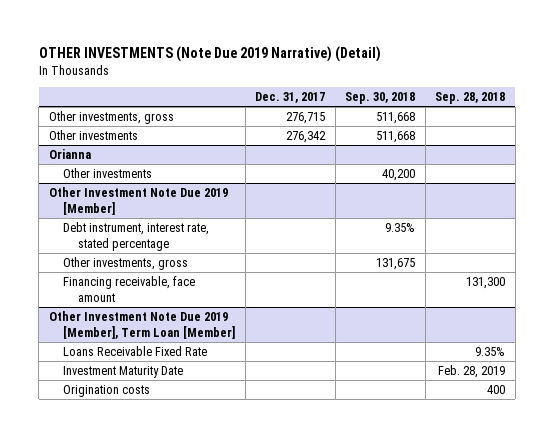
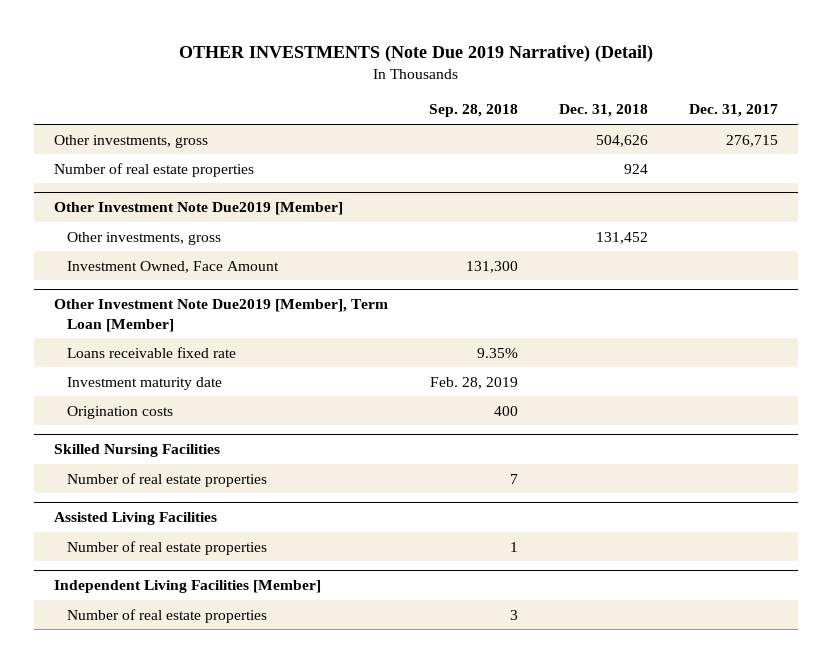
- | Dec. 31, 2017 | Sep. 30, 2018 | Sep. 28, 2018
+ | Sep. 28, 2018 | Dec. 31, 2018 | Dec. 31, 2017
- Other investments | 276,342 | 511,668 |
- Orianna
- Other investments | | 40,200 |
- Other Investment Note Due 2019 [Member]
- Debt instrument, interest rate, stated percentage | | 9.35% |
+ Number of real estate properties | | 924 |
+ Other Investment Note Due2019 [Member]
- Financing receivable, face amount | | | 131,300
- Other Investment Note Due 2019 [Member], Term Loan [Member]
- Loans Receivable Fixed Rate | | | 9.35%
- Investment Maturity Date | | | Feb. 28, 2019
+ Investment Owned, Face Amount | 131,300 | |
+ Other Investment Note Due2019 [Member], Term Loan [Member]
+ Loans receivable fixed rate | 9.35% | |
+ Investment maturity date | Feb. 28, 2019 | |
+ Skilled Nursing Facilities
+ Number of real estate properties | 7 | |
+ Assisted Living Facilities
+ Number of real estate properties | 1 | |
+ Independent Living Facilities [Member]
+ Number of real estate properties | 3 | |

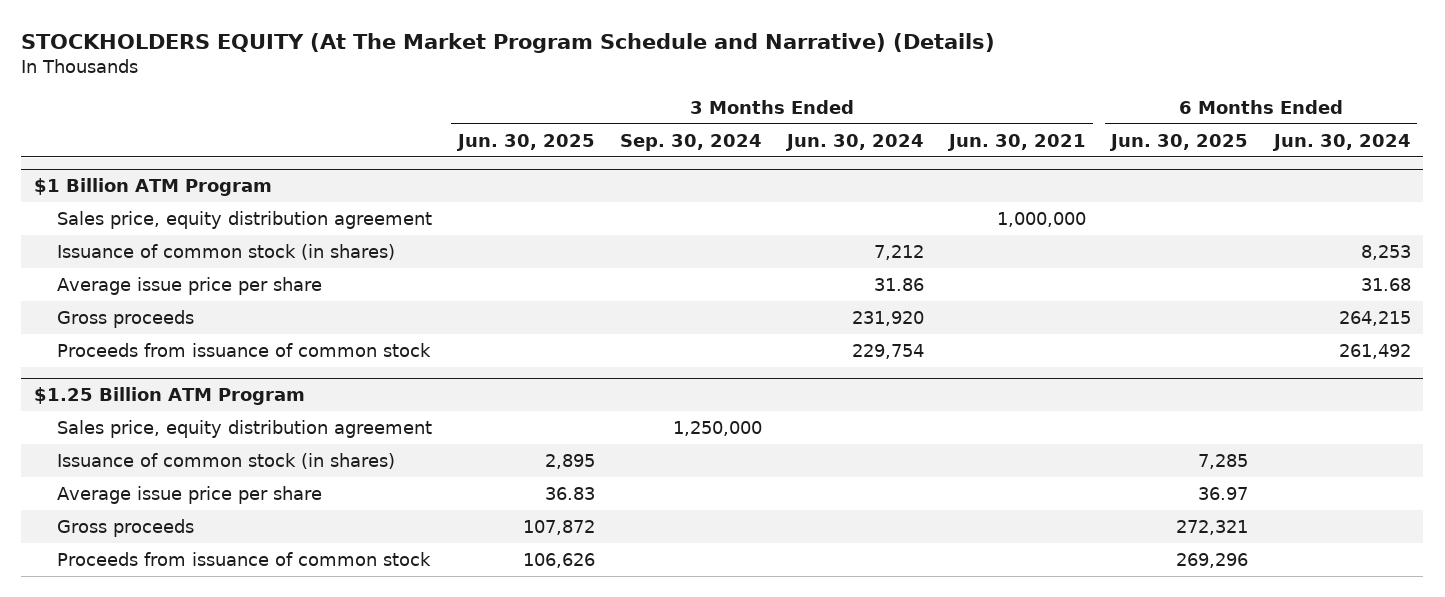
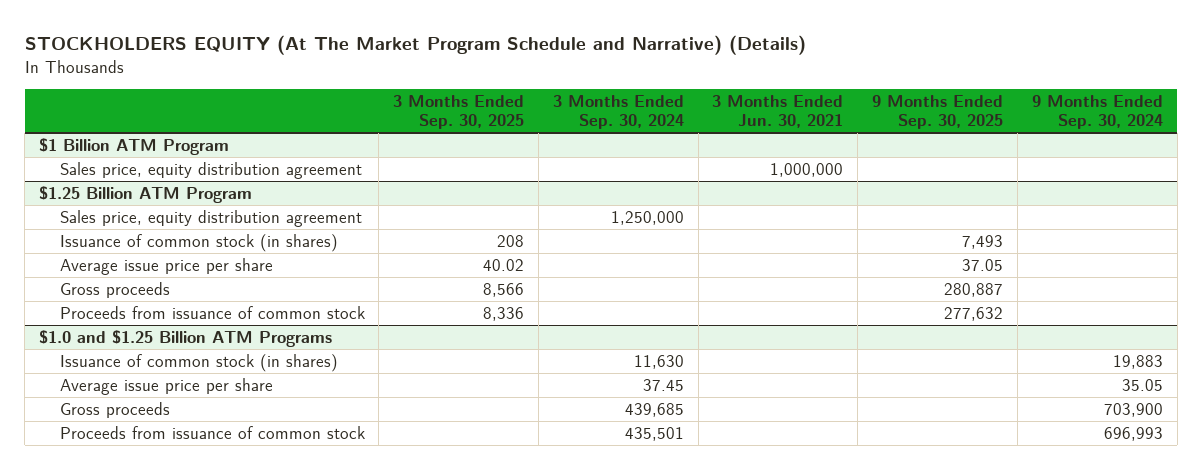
- | 3 Months Ended Jun. 30, 2025 | 3 Months Ended Sep. 30, 2024 | 3 Months Ended Jun. 30, 2024 | 3 Months Ended Jun. 30, 2021 | 6 Months Ended Jun. 30, 2025 | 6 Months Ended Jun. 30, 2024
+ | 3 Months Ended Sep. 30, 2025 | 3 Months Ended Sep. 30, 2024 | 3 Months Ended Jun. 30, 2021 | 9 Months Ended Sep. 30, 2025 | 9 Months Ended Sep. 30, 2024
@ $1 Billion ATM Program
- Issuance of common stock (in shares) | | | 7,212 | | | 8,253
- Average issue price per share | | | 31.86 | | | 31.68
- Gross proceeds | | | 231,920 | | | 264,215
- Proceeds from issuance of common stock | | | 229,754 | | | 261,492
+ $1.0 and $1.25 Billion ATM Programs
+ Issuance of common stock (in shares) | | 11,630 | | | 19,883
+ Average issue price per share | | 37.45 | | | 35.05
+ Gross proceeds | | 439,685 | | | 703,900
+ Proceeds from issuance of common stock | | 435,501 | | | 696,993

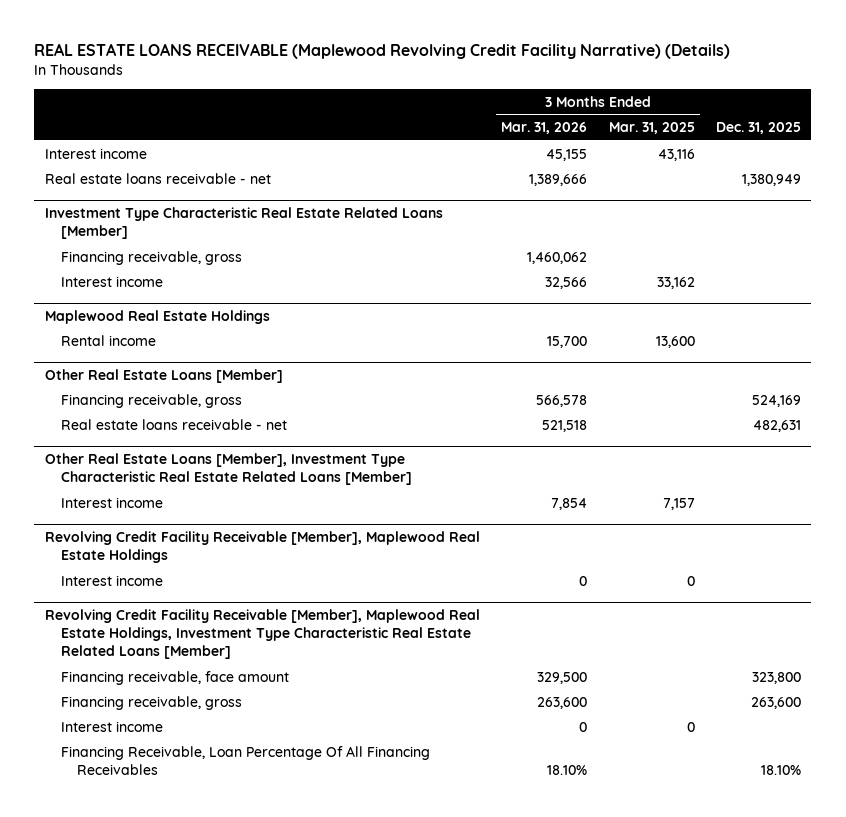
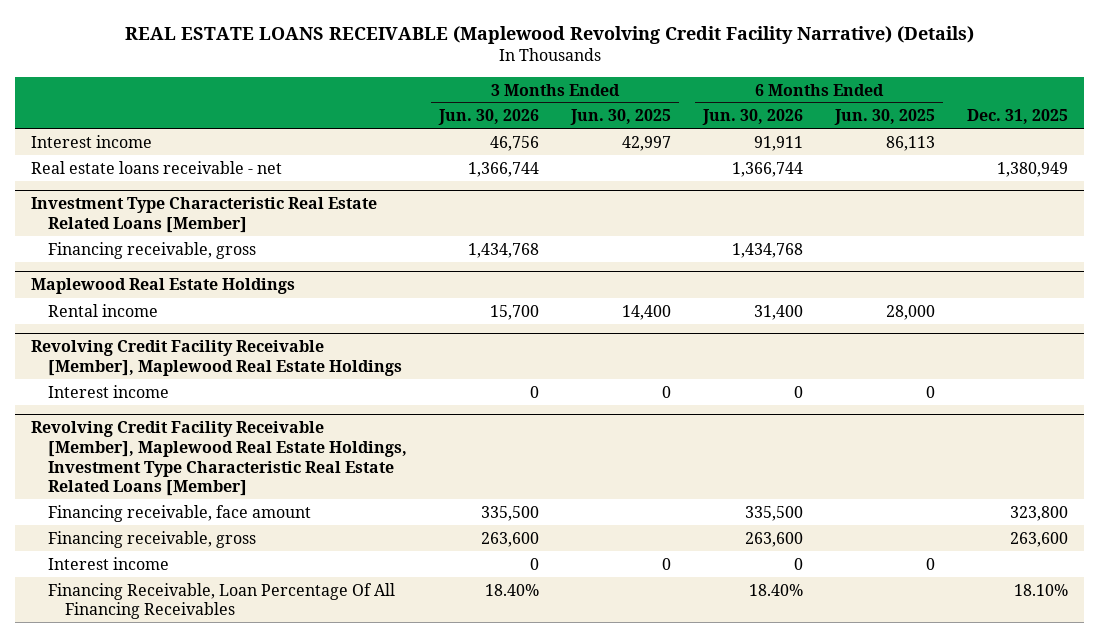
- | 3 Months Ended Mar. 31, 2026 | 3 Months Ended Mar. 31, 2025 | Dec. 31, 2025
+ | 3 Months Ended Jun. 30, 2026 | 3 Months Ended Jun. 30, 2025 | 6 Months Ended Jun. 30, 2026 | 6 Months Ended Jun. 30, 2025 | Dec. 31, 2025
@ Investment Type Characteristic Real Estate Related Loans [Member]
- Interest income | 32,566 | 33,162 |
- Other Real Estate Loans [Member]
- Financing receivable, gross | 566,578 | | 524,169
- Real estate loans receivable - net | 521,518 | | 482,631
- Other Real Estate Loans [Member], Investment Type Characteristic Real Estate Related Loans [Member]
- Interest income | 7,854 | 7,157 |

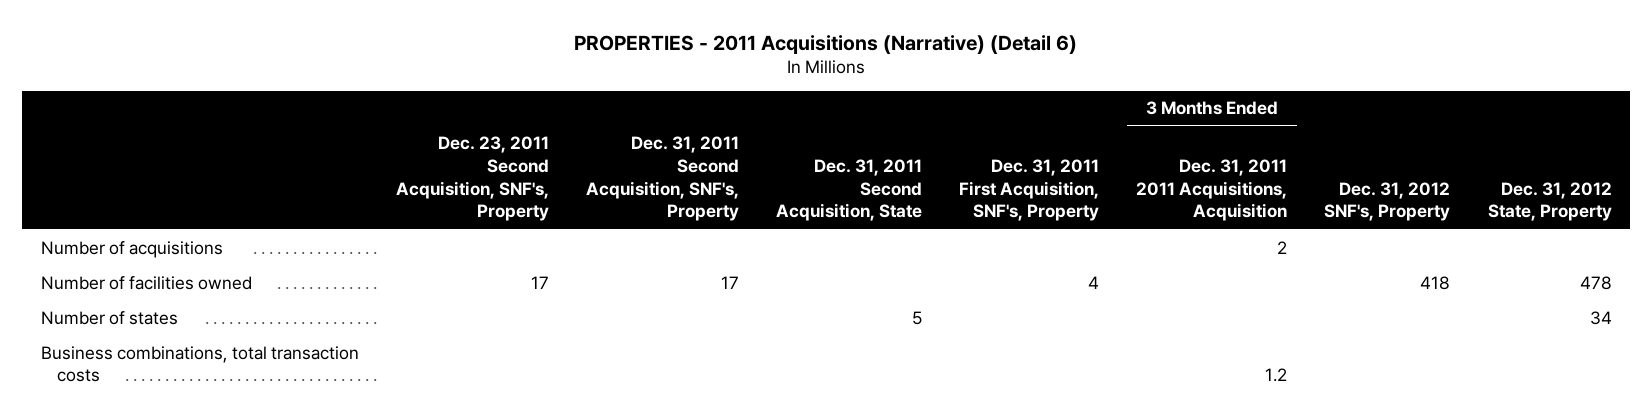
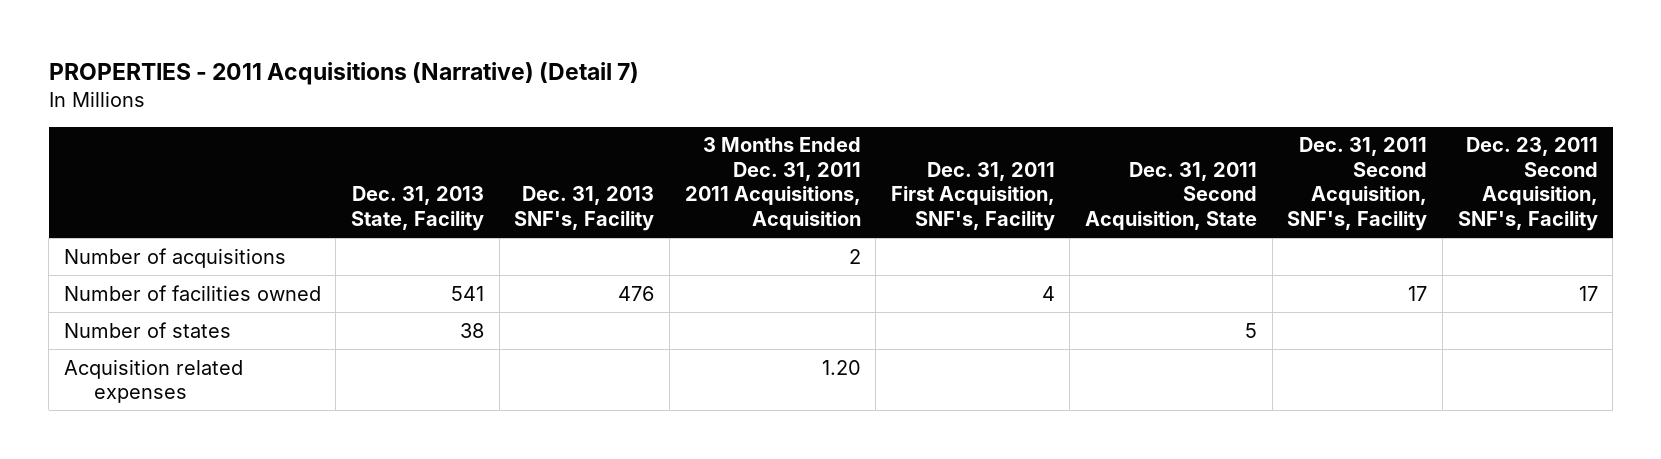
- PROPERTIES - 2011 Acquisitions (Narrative) (Detail 6)
+ PROPERTIES - 2011 Acquisitions (Narrative) (Detail 7)
- | Dec. 23, 2011 Second Acquisition, SNF's, Property | Dec. 31, 2011 Second Acquisition, SNF's, Property | Dec. 31, 2011 Second Acquisition, State | Dec. 31, 2011 First Acquisition, SNF's, Property | 3 Months Ended Dec. 31, 2011 2011 Acquisitions, Acquisition | Dec. 31, 2012 SNF's, Property | Dec. 31, 2012 State, Property
+ | Dec. 31, 2013 State, Facility | Dec. 31, 2013 SNF's, Facility | 3 Months Ended Dec. 31, 2011 2011 Acquisitions, Acquisition | Dec. 31, 2011 First Acquisition, SNF's, Facility | Dec. 31, 2011 Second Acquisition, State | Dec. 31, 2011 Second Acquisition, SNF's, Facility | Dec. 23, 2011 Second Acquisition, SNF's, Facility
- Business combinations, total transaction costs | | | | | 1.2 | |
+ Acquisition related expenses | | | 1.20 | | | |

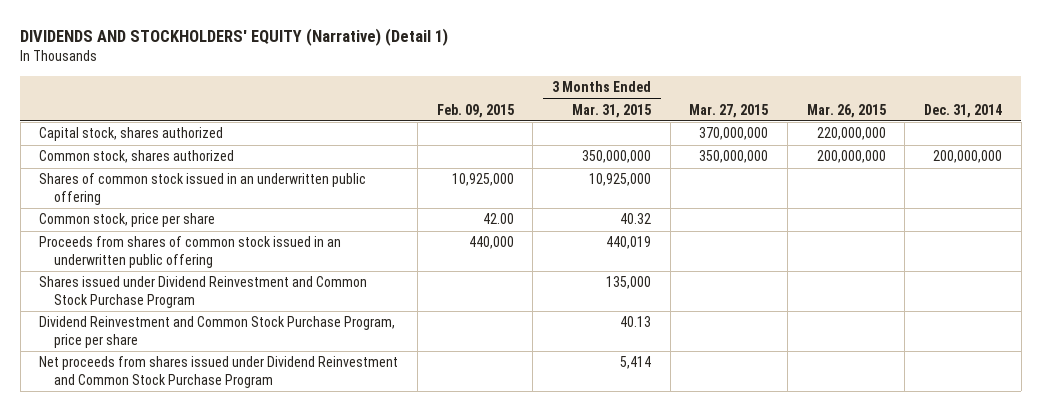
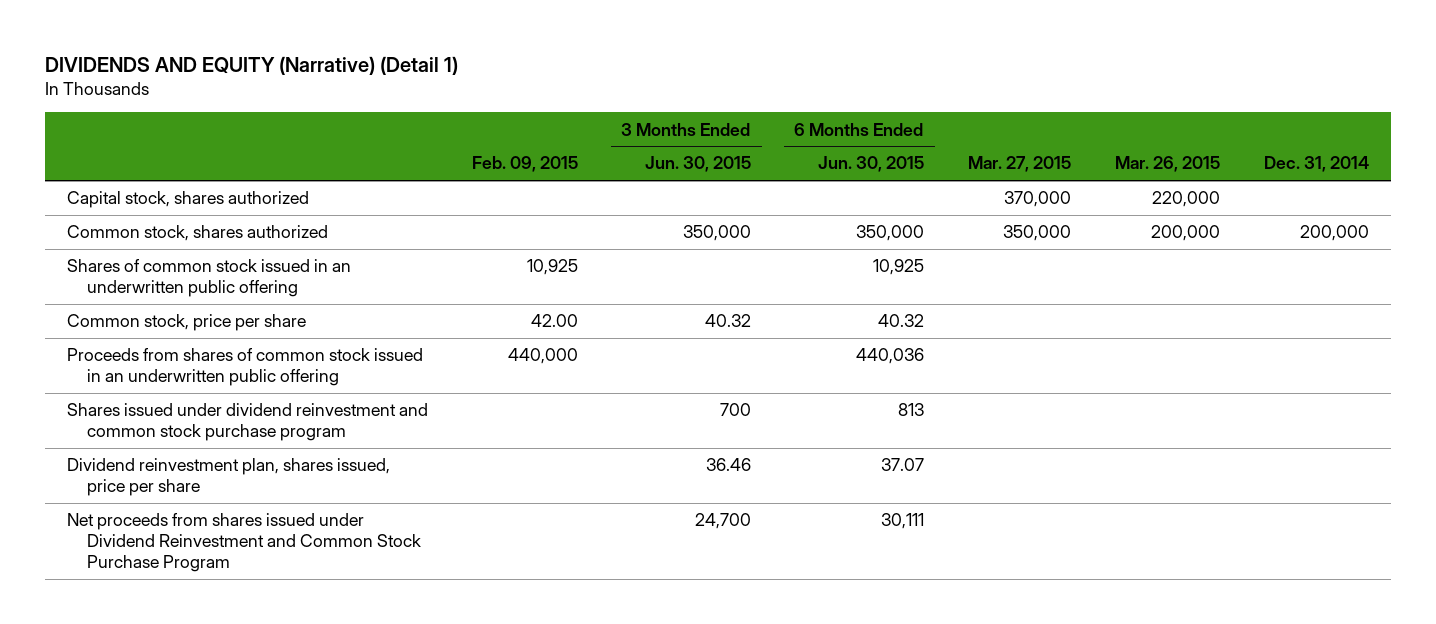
- DIVIDENDS AND STOCKHOLDERS' EQUITY (Narrative) (Detail 1)
+ DIVIDENDS AND EQUITY (Narrative) (Detail 1)
- | Feb. 09, 2015 | 3 Months Ended Mar. 31, 2015 | Mar. 27, 2015 | Mar. 26, 2015 | Dec. 31, 2014
+ | Feb. 09, 2015 | 3 Months Ended Jun. 30, 2015 | 6 Months Ended Jun. 30, 2015 | Mar. 27, 2015 | Mar. 26, 2015 | Dec. 31, 2014
- Capital stock, shares authorized | | | 370,000,000 | 220,000,000 |
- Common stock, shares authorized | | 350,000,000 | 350,000,000 | 200,000,000 | 200,000,000
- Shares of common stock issued in an underwritten public offering | 10,925,000 | 10,925,000 | | |
+ Capital stock, shares authorized | | | | 370,000 | 220,000 |
+ Common stock, shares authorized | | 350,000 | 350,000 | 350,000 | 200,000 | 200,000
+ Shares of common stock issued in an underwritten public offering | 10,925 | | 10,925 | | |
- Shares issued under Dividend Reinvestment and Common Stock Purchase Program | | 135,000 | | |
- Dividend Reinvestment and Common Stock Purchase Program, price per share | | 40.13 | | |
+ Shares issued under dividend reinvestment and common stock purchase program | | 700 | 813 | | |
+ Dividend reinvestment plan, shares issued, price per share | | 36.46 | 37.07 | | |

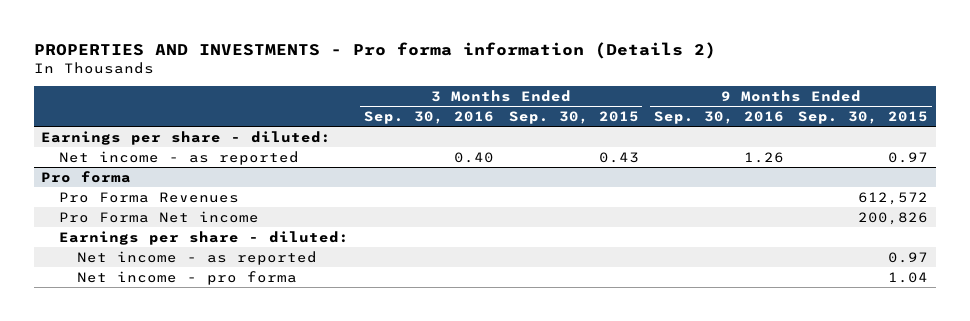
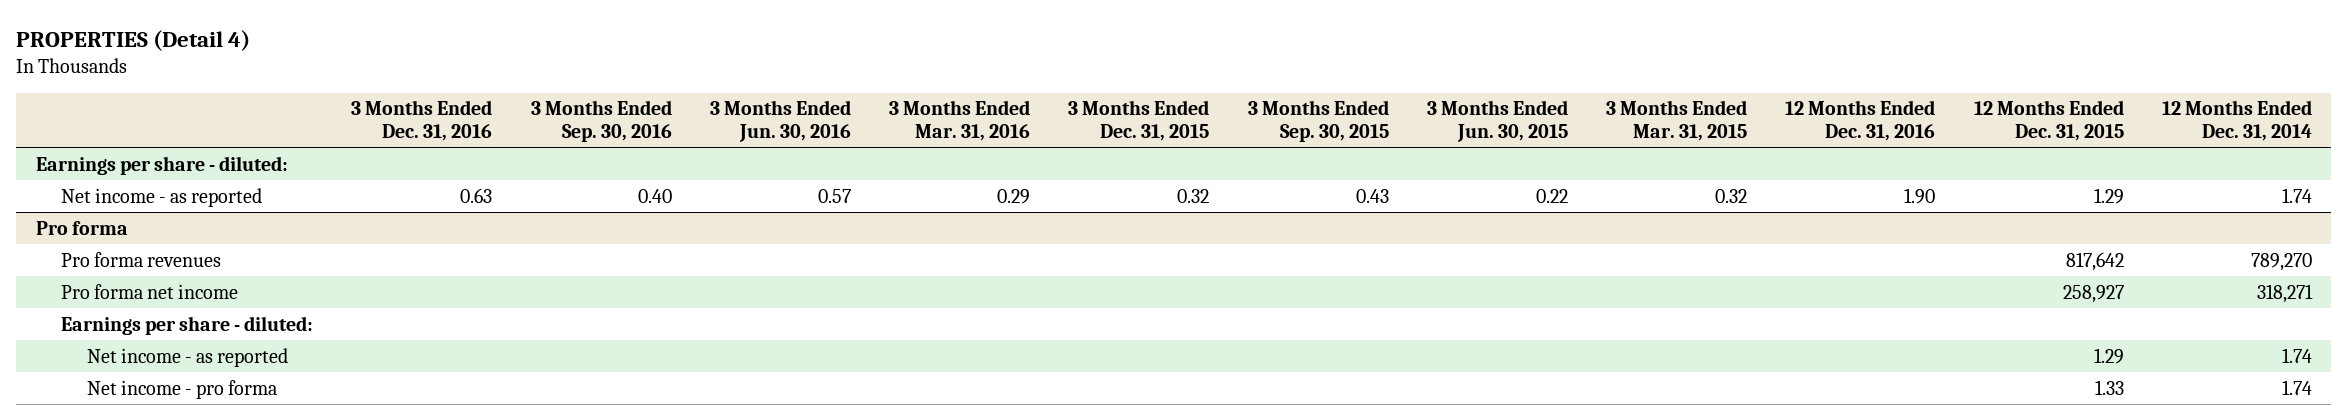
- PROPERTIES AND INVESTMENTS - Pro forma information (Details 2)
+ PROPERTIES (Detail 4)
- | 3 Months Ended Sep. 30, 2016 | 3 Months Ended Sep. 30, 2015 | 9 Months Ended Sep. 30, 2016 | 9 Months Ended Sep. 30, 2015
+ | 3 Months Ended Dec. 31, 2016 | 3 Months Ended Sep. 30, 2016 | 3 Months Ended Jun. 30, 2016 | 3 Months Ended Mar. 31, 2016 | 3 Months Ended Dec. 31, 2015 | 3 Months Ended Sep. 30, 2015 | 3 Months Ended Jun. 30, 2015 | 3 Months Ended Mar. 31, 2015 | 12 Months Ended Dec. 31, 2016 | 12 Months Ended Dec. 31, 2015 | 12 Months Ended Dec. 31, 2014
@ Pro forma
- Pro Forma Revenues | | | | 612,572
- Pro Forma Net income | | | | 200,826
+ Pro forma revenues | | | | | | | | | | 817,642 | 789,270
+ Pro forma net income | | | | | | | | | | 258,927 | 318,271

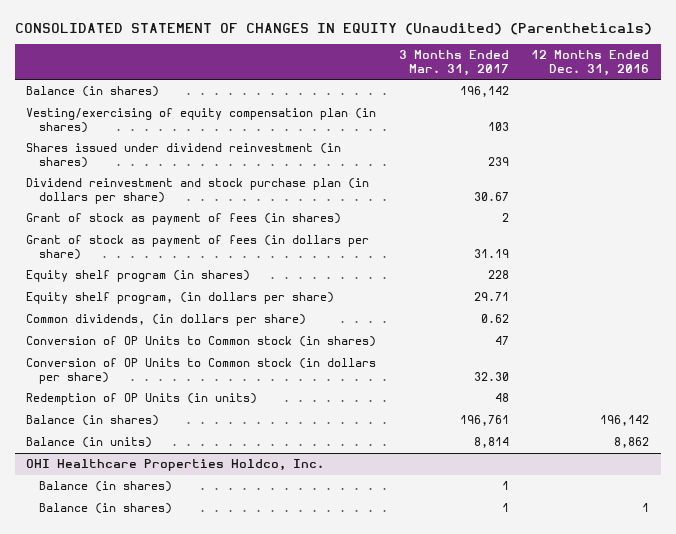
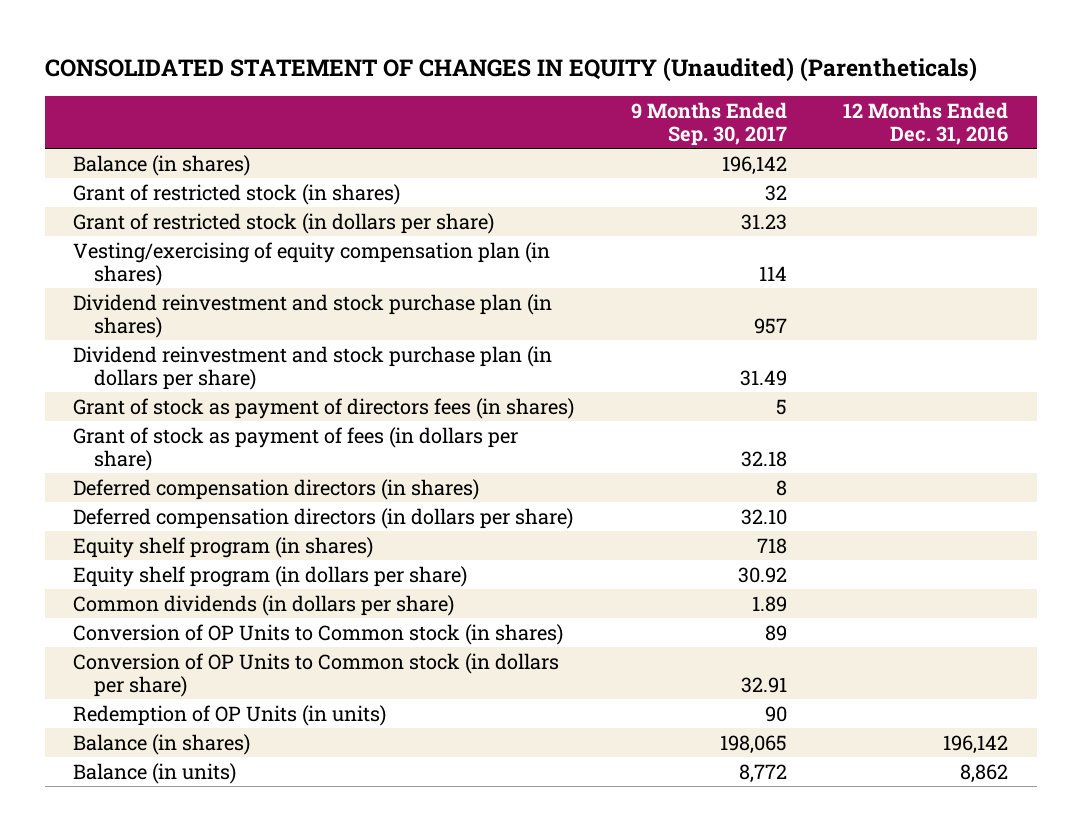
- | 3 Months Ended Mar. 31, 2017 | 12 Months Ended Dec. 31, 2016
+ | 9 Months Ended Sep. 30, 2017 | 12 Months Ended Dec. 31, 2016
+ Grant of restricted stock (in shares) | 32 |
+ Grant of restricted stock (in dollars per share) | 31.23 |
- Shares issued under dividend reinvestment (in shares) | 239 |
+ Dividend reinvestment and stock purchase plan (in shares) | 957 |
- Grant of stock as payment of fees (in shares) | 2 |
+ Grant of stock as payment of directors fees (in shares) | 5 |
+ Deferred compensation directors (in shares) | 8 |
+ Deferred compensation directors (in dollars per share) | 32.10 |
- Equity shelf program, (in dollars per share) | 29.71 |
- Common dividends, (in dollars per share) | 0.62 |
+ Equity shelf program (in dollars per share) | 30.92 |
+ Common dividends (in dollars per share) | 1.89 |
- OHI Healthcare Properties Holdco, Inc.
- Balance (in shares) | 1 |
- Balance (in shares) | 1 | 1

